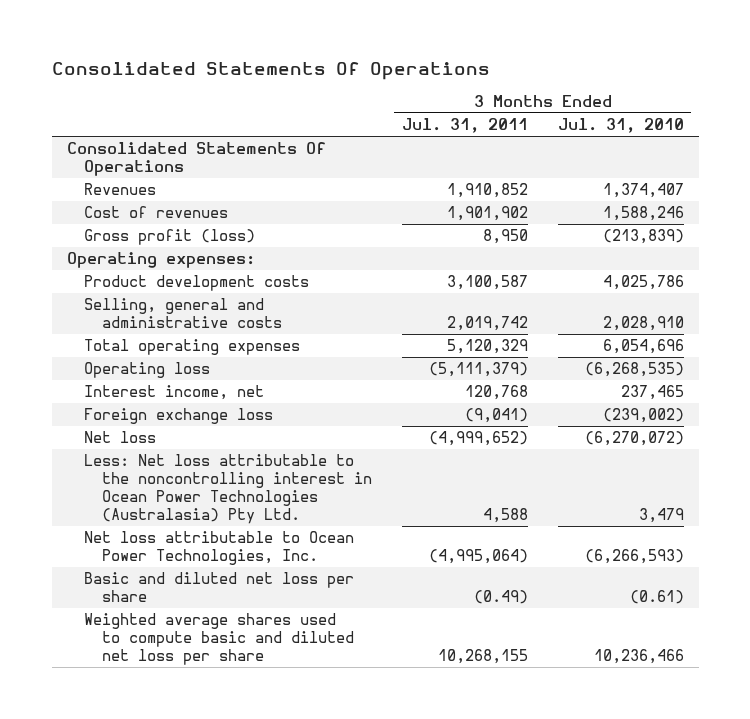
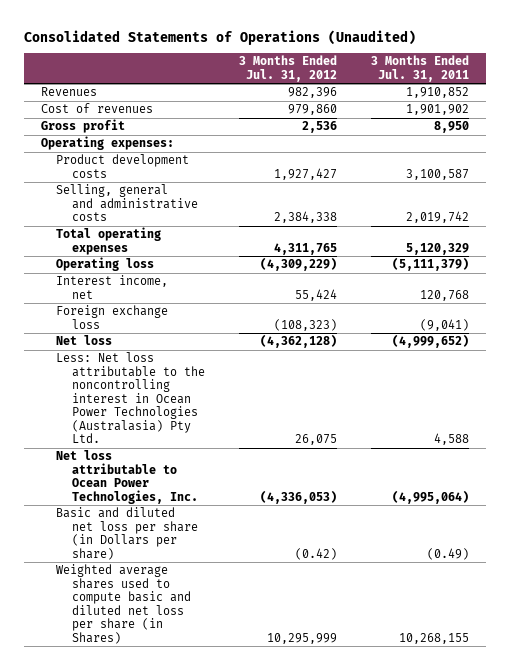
- Consolidated Statements Of Operations
+ Consolidated Statements of Operations (Unaudited)
- | 3 Months Ended Jul. 31, 2011 | 3 Months Ended Jul. 31, 2010
+ | 3 Months Ended Jul. 31, 2012 | 3 Months Ended Jul. 31, 2011
- Consolidated Statements Of Operations
- Gross profit (loss) | 8,950 | (213,839)
+ Gross profit | 2,536 | 8,950
- Basic and diluted net loss per share | (0.49) | (0.61)
- Weighted average shares used to compute basic and diluted net loss per share | 10,268,155 | 10,236,466
+ Basic and diluted net loss per share (in Dollars per share) | (0.42) | (0.49)
+ Weighted average shares used to compute basic and diluted net loss per share (in Shares) | 10,295,999 | 10,268,155

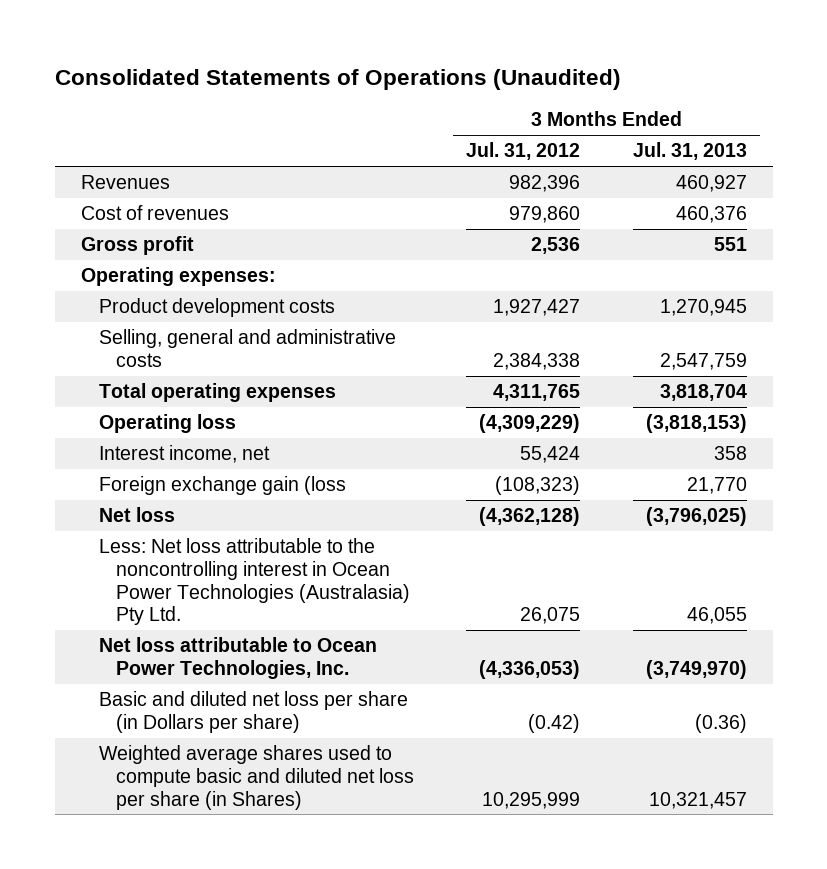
- | 3 Months Ended Jul. 31, 2012 | 3 Months Ended Jul. 31, 2011
+ | 3 Months Ended Jul. 31, 2012 | 3 Months Ended Jul. 31, 2013
- Foreign exchange loss | (108,323) | (9,041)
+ Foreign exchange gain (loss | (108,323) | 21,770

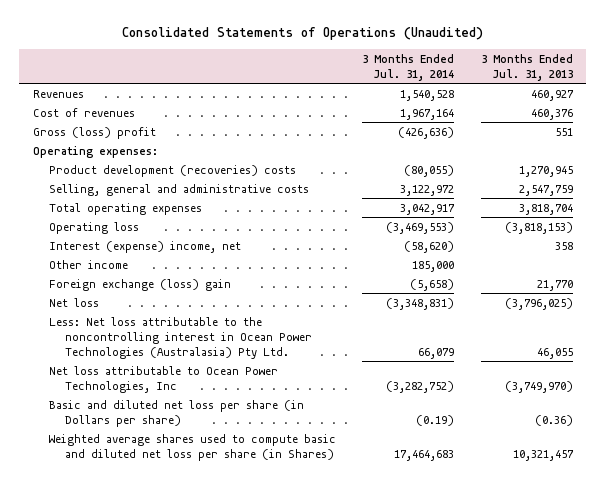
- | 3 Months Ended Jul. 31, 2012 | 3 Months Ended Jul. 31, 2013
+ | 3 Months Ended Jul. 31, 2014 | 3 Months Ended Jul. 31, 2013
- Gross profit | 2,536 | 551
+ Gross (loss) profit | (426,636) | 551
- Product development costs | 1,927,427 | 1,270,945
+ Product development (recoveries) costs | (80,055) | 1,270,945
- Interest income, net | 55,424 | 358
- Foreign exchange gain (loss | (108,323) | 21,770
+ Interest (expense) income, net | (58,620) | 358
+ Other income | 185,000 |
+ Foreign exchange (loss) gain | (5,658) | 21,770
- Net loss attributable to Ocean Power Technologies, Inc. | (4,336,053) | (3,749,970)
+ Net loss attributable to Ocean Power Technologies, Inc | (3,282,752) | (3,749,970)

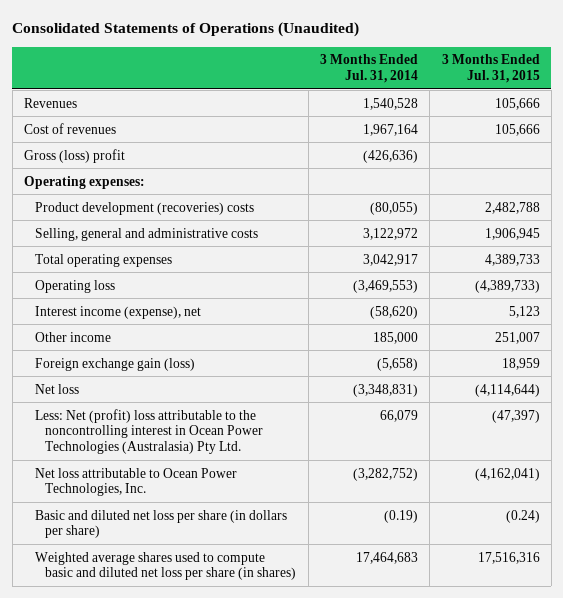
- | 3 Months Ended Jul. 31, 2014 | 3 Months Ended Jul. 31, 2013
+ | 3 Months Ended Jul. 31, 2014 | 3 Months Ended Jul. 31, 2015
- Interest (expense) income, net | (58,620) | 358
+ Interest income (expense), net | (58,620) | 5,123
- Foreign exchange (loss) gain | (5,658) | 21,770
+ Foreign exchange gain (loss) | (5,658) | 18,959
- Less: Net loss attributable to the noncontrolling interest in Ocean Power Technologies (Australasia) Pty Ltd. | 66,079 | 46,055
- Net loss attributable to Ocean Power Technologies, Inc | (3,282,752) | (3,749,970)
- Basic and diluted net loss per share (in Dollars per share) | (0.19) | (0.36)
- Weighted average shares used to compute basic and diluted net loss per share (in Shares) | 17,464,683 | 10,321,457
+ Less: Net (profit) loss attributable to the noncontrolling interest in Ocean Power Technologies (Australasia) Pty Ltd. | 66,079 | (47,397)
+ Net loss attributable to Ocean Power Technologies, Inc. | (3,282,752) | (4,162,041)
+ Basic and diluted net loss per share (in dollars per share) | (0.19) | (0.24)
+ Weighted average shares used to compute basic and diluted net loss per share (in shares) | 17,464,683 | 17,516,316

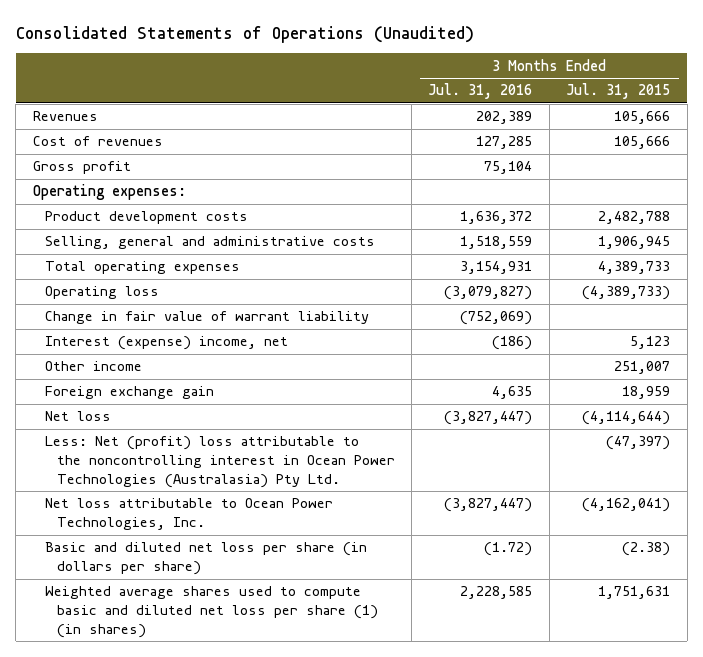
- | 3 Months Ended Jul. 31, 2014 | 3 Months Ended Jul. 31, 2015
+ | 3 Months Ended Jul. 31, 2016 | 3 Months Ended Jul. 31, 2015
- Gross (loss) profit | (426,636) |
+ Gross profit | 75,104 |
- Product development (recoveries) costs | (80,055) | 2,482,788
+ Product development costs | 1,636,372 | 2,482,788
- Interest income (expense), net | (58,620) | 5,123
+ Change in fair value of warrant liability | (752,069) |
+ Interest (expense) income, net | (186) | 5,123
- Foreign exchange gain (loss) | (5,658) | 18,959
+ Foreign exchange gain | 4,635 | 18,959
- Basic and diluted net loss per share (in dollars per share) | (0.19) | (0.24)
- Weighted average shares used to compute basic and diluted net loss per share (in shares) | 17,464,683 | 17,516,316
+ Basic and diluted net loss per share (in dollars per share) | (1.72) | (2.38)
+ Weighted average shares used to compute basic and diluted net loss per share (1) (in shares) | 2,228,585 | 1,751,631

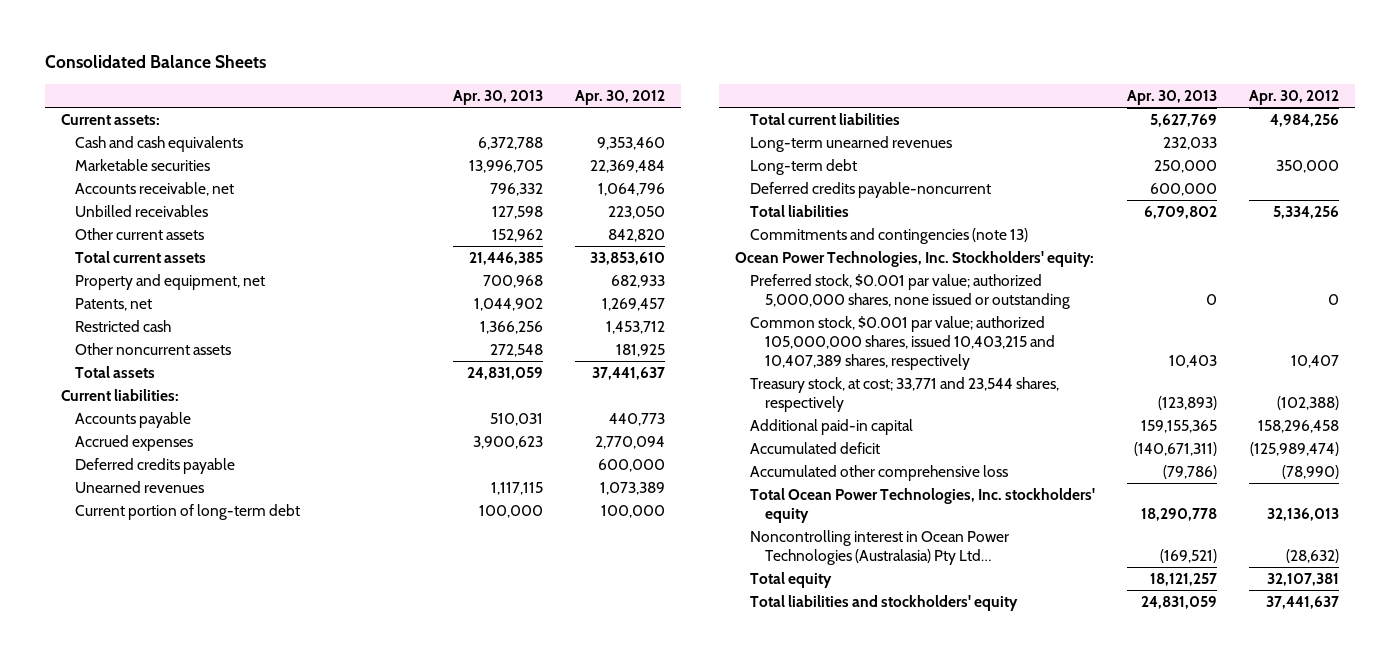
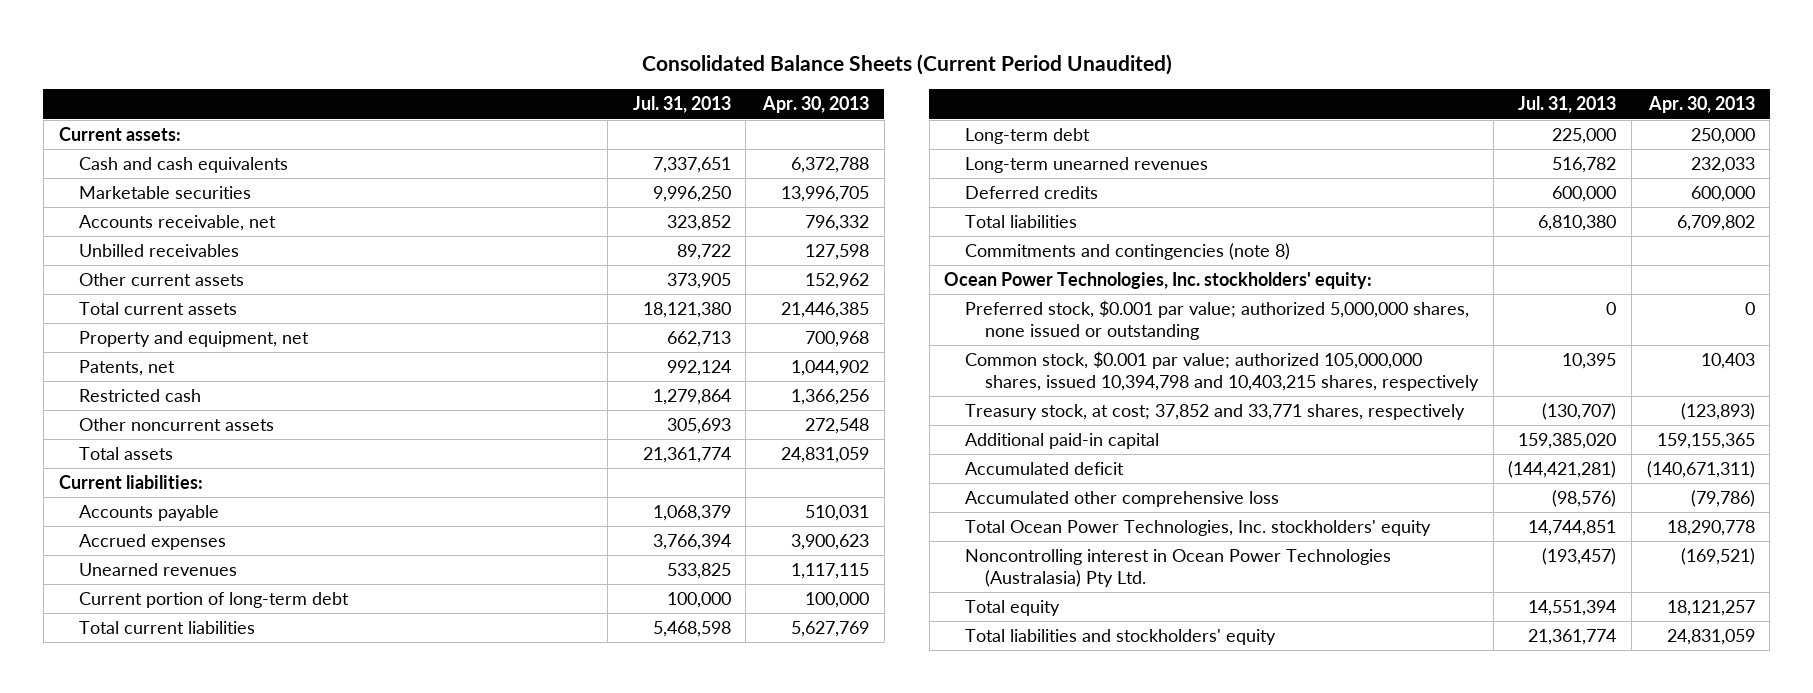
- Consolidated Balance Sheets
+ Consolidated Balance Sheets (Current Period Unaudited)
- | Apr. 30, 2013 | Apr. 30, 2012
+ | Jul. 31, 2013 | Apr. 30, 2013
- Deferred credits payable | | 600,000
- Deferred credits payable-noncurrent | 600,000 |
moved down: Long-term unearned revenues | 516,782 | 232,033
+ Deferred credits | 600,000 | 600,000
- Commitments and contingencies (note 13)
- Ocean Power Technologies, Inc. Stockholders' equity:
+ Commitments and contingencies (note 8)
+ Ocean Power Technologies, Inc. stockholders' equity:
- Common stock, $0.001 par value; authorized 105,000,000 shares, issued 10,403,215 and 10,407,389 shares, respectively | 10,403 | 10,407
- Treasury stock, at cost; 33,771 and 23,544 shares, respectively | (123,893) | (102,388)
+ Common stock, $0.001 par value; authorized 105,000,000 shares, issued 10,394,798 and 10,403,215 shares, respectively | 10,395 | 10,403
+ Treasury stock, at cost; 37,852 and 33,771 shares, respectively | (130,707) | (123,893)
- Noncontrolling interest in Ocean Power Technologies (Australasia) Pty Ltd… | (169,521) | (28,632)
+ Noncontrolling interest in Ocean Power Technologies (Australasia) Pty Ltd. | (193,457) | (169,521)

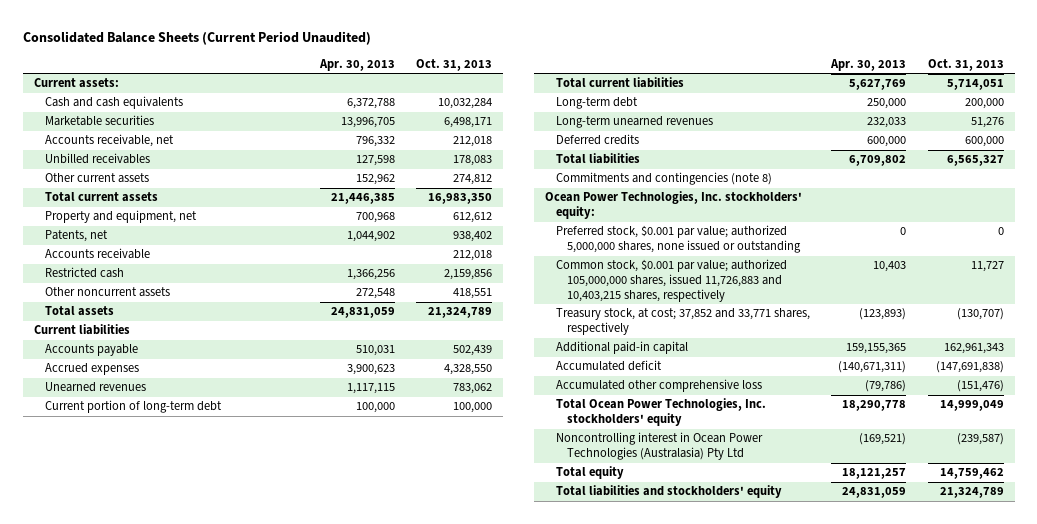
- | Jul. 31, 2013 | Apr. 30, 2013
+ | Apr. 30, 2013 | Oct. 31, 2013
+ Accounts receivable | | 212,018
- Current liabilities:
+ Current liabilities
- Common stock, $0.001 par value; authorized 105,000,000 shares, issued 10,394,798 and 10,403,215 shares, respectively | 10,395 | 10,403
+ Common stock, $0.001 par value; authorized 105,000,000 shares, issued 11,726,883 and 10,403,215 shares, respectively | 10,403 | 11,727
- Noncontrolling interest in Ocean Power Technologies (Australasia) Pty Ltd. | (193,457) | (169,521)
+ Noncontrolling interest in Ocean Power Technologies (Australasia) Pty Ltd | (169,521) | (239,587)

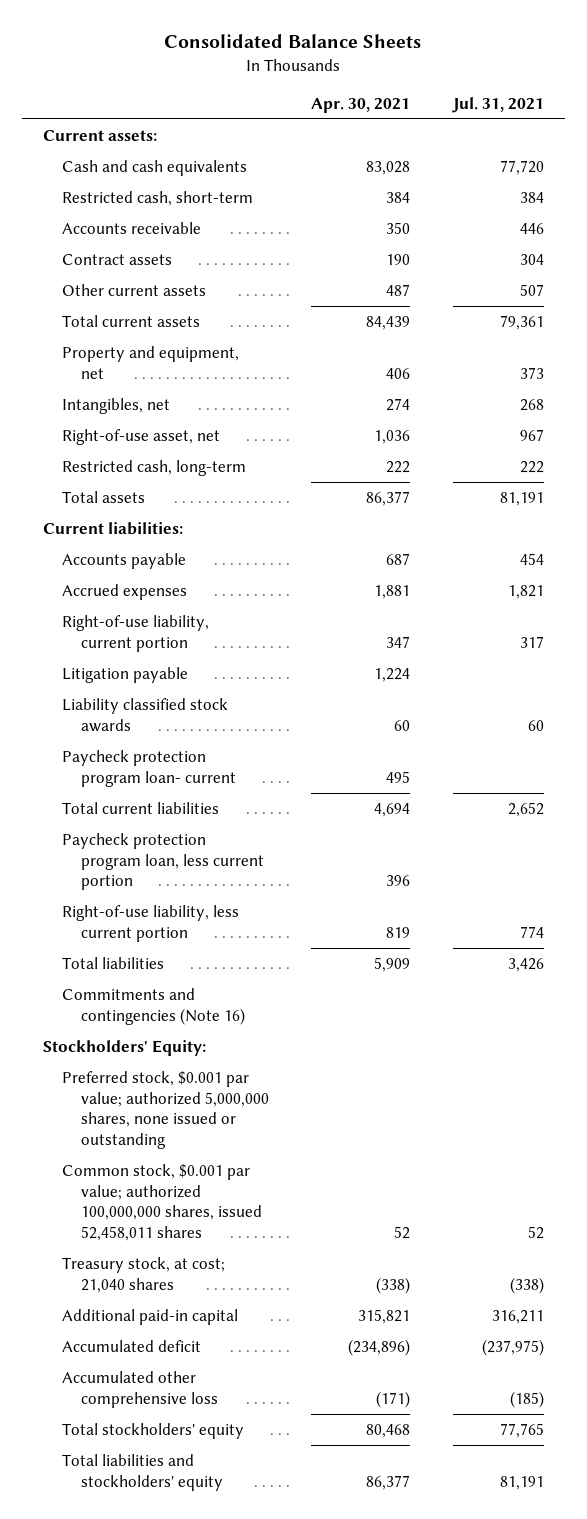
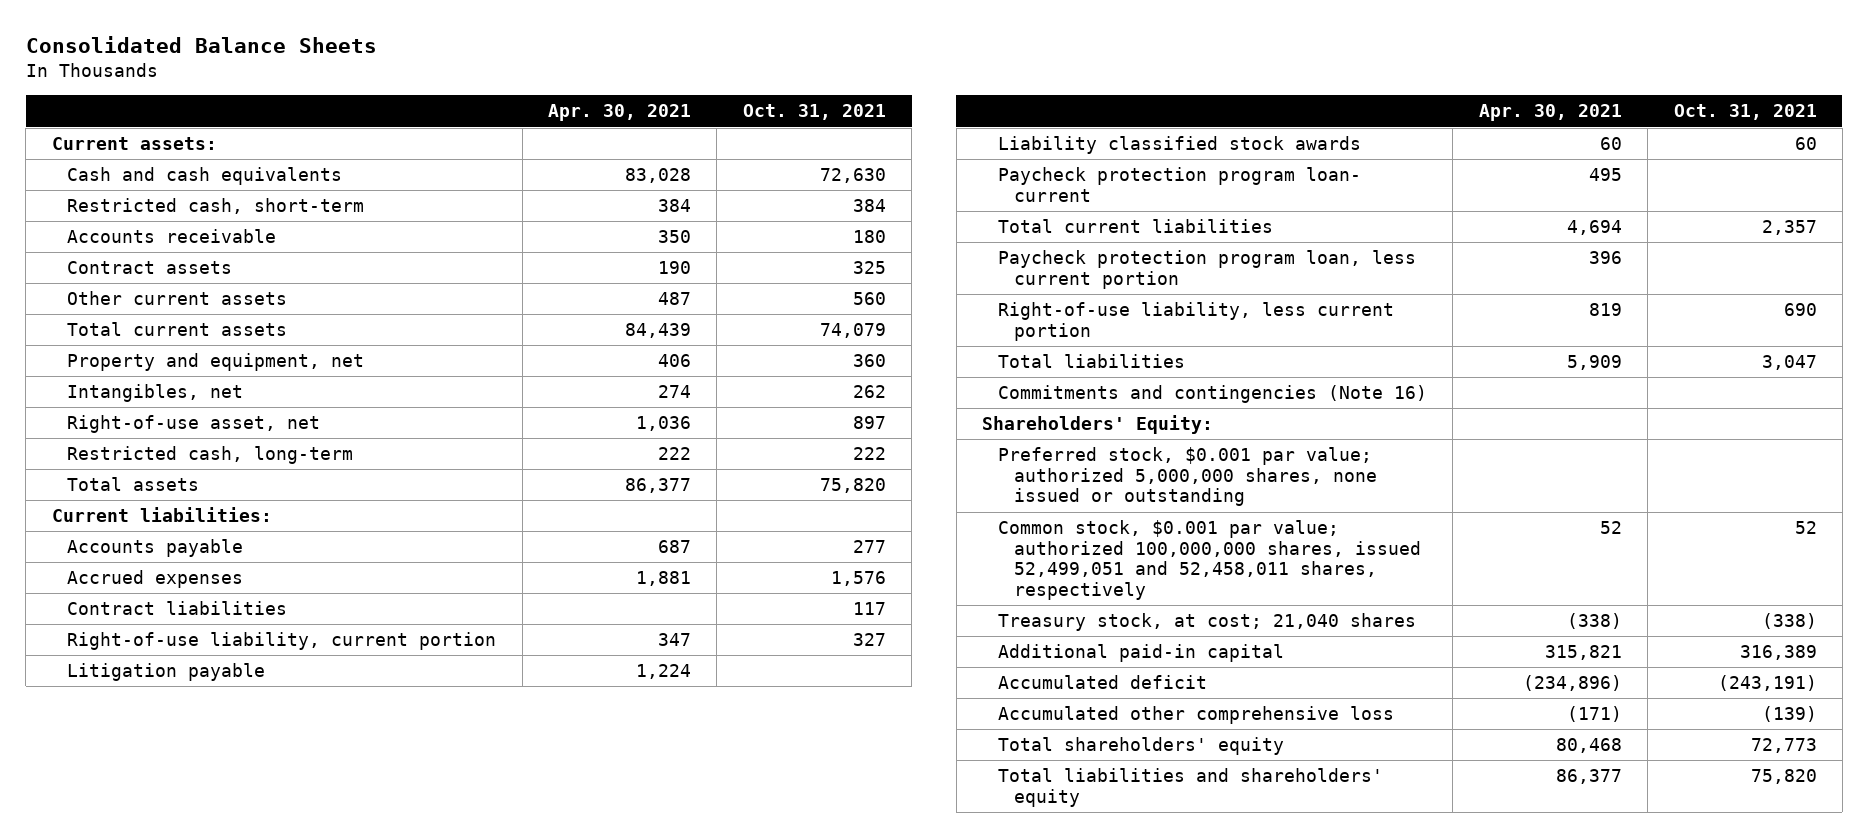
- | Apr. 30, 2021 | Jul. 31, 2021
+ | Apr. 30, 2021 | Oct. 31, 2021
+ Contract liabilities | | 117
- Stockholders' Equity:
+ Shareholders' Equity:
- Common stock, $0.001 par value; authorized 100,000,000 shares, issued 52,458,011 shares | 52 | 52
+ Common stock, $0.001 par value; authorized 100,000,000 shares, issued 52,499,051 and 52,458,011 shares, respectively | 52 | 52
- Total stockholders' equity | 80,468 | 77,765
- Total liabilities and stockholders' equity | 86,377 | 81,191
+ Total shareholders' equity | 80,468 | 72,773
+ Total liabilities and shareholders' equity | 86,377 | 75,820

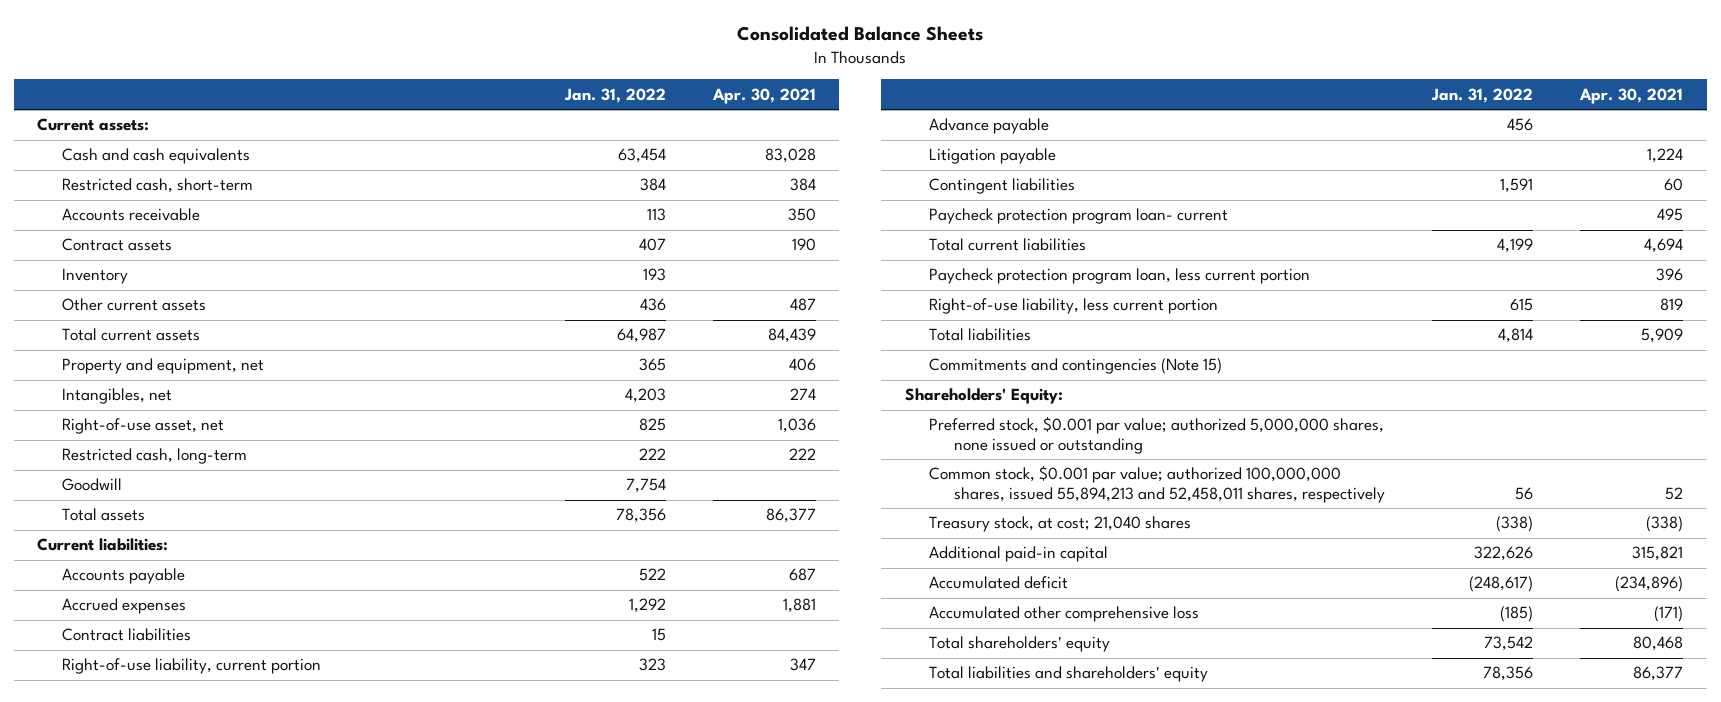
- | Apr. 30, 2021 | Oct. 31, 2021
+ | Jan. 31, 2022 | Apr. 30, 2021
+ Inventory | 193 |
+ Goodwill | 7,754 |
+ Advance payable | 456 |
- Liability classified stock awards | 60 | 60
+ Contingent liabilities | 1,591 | 60
- Commitments and contingencies (Note 16)
+ Commitments and contingencies (Note 15)
- Common stock, $0.001 par value; authorized 100,000,000 shares, issued 52,499,051 and 52,458,011 shares, respectively | 52 | 52
+ Common stock, $0.001 par value; authorized 100,000,000 shares, issued 55,894,213 and 52,458,011 shares, respectively | 56 | 52

